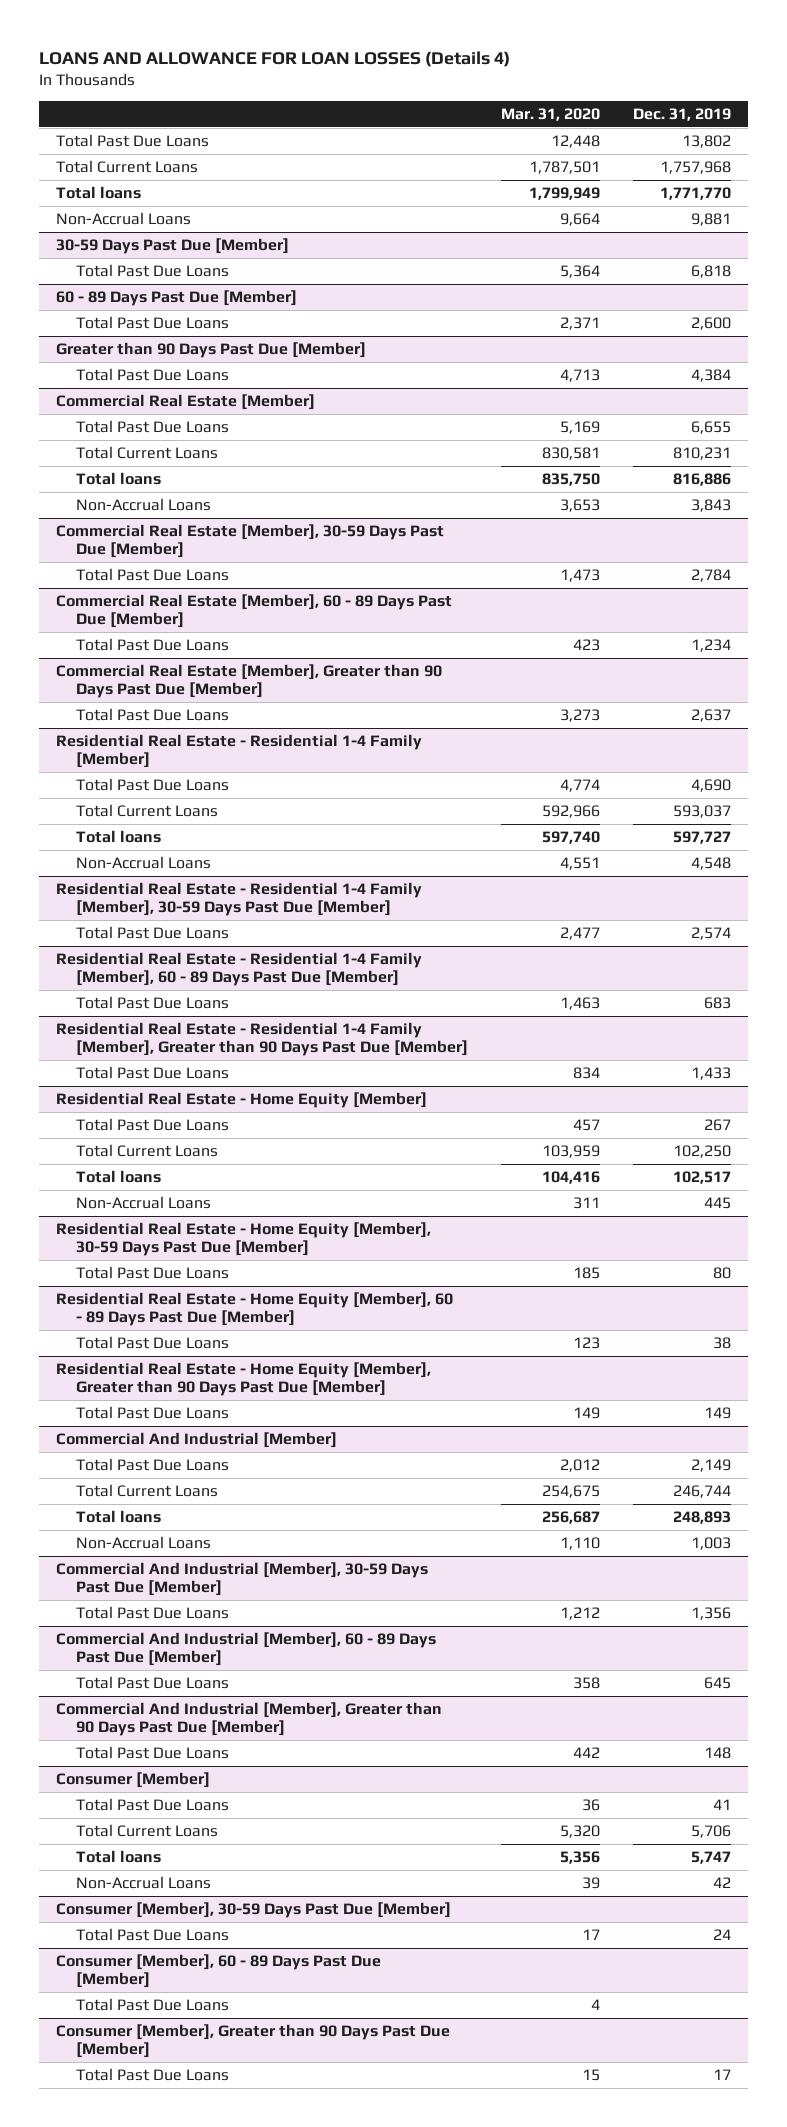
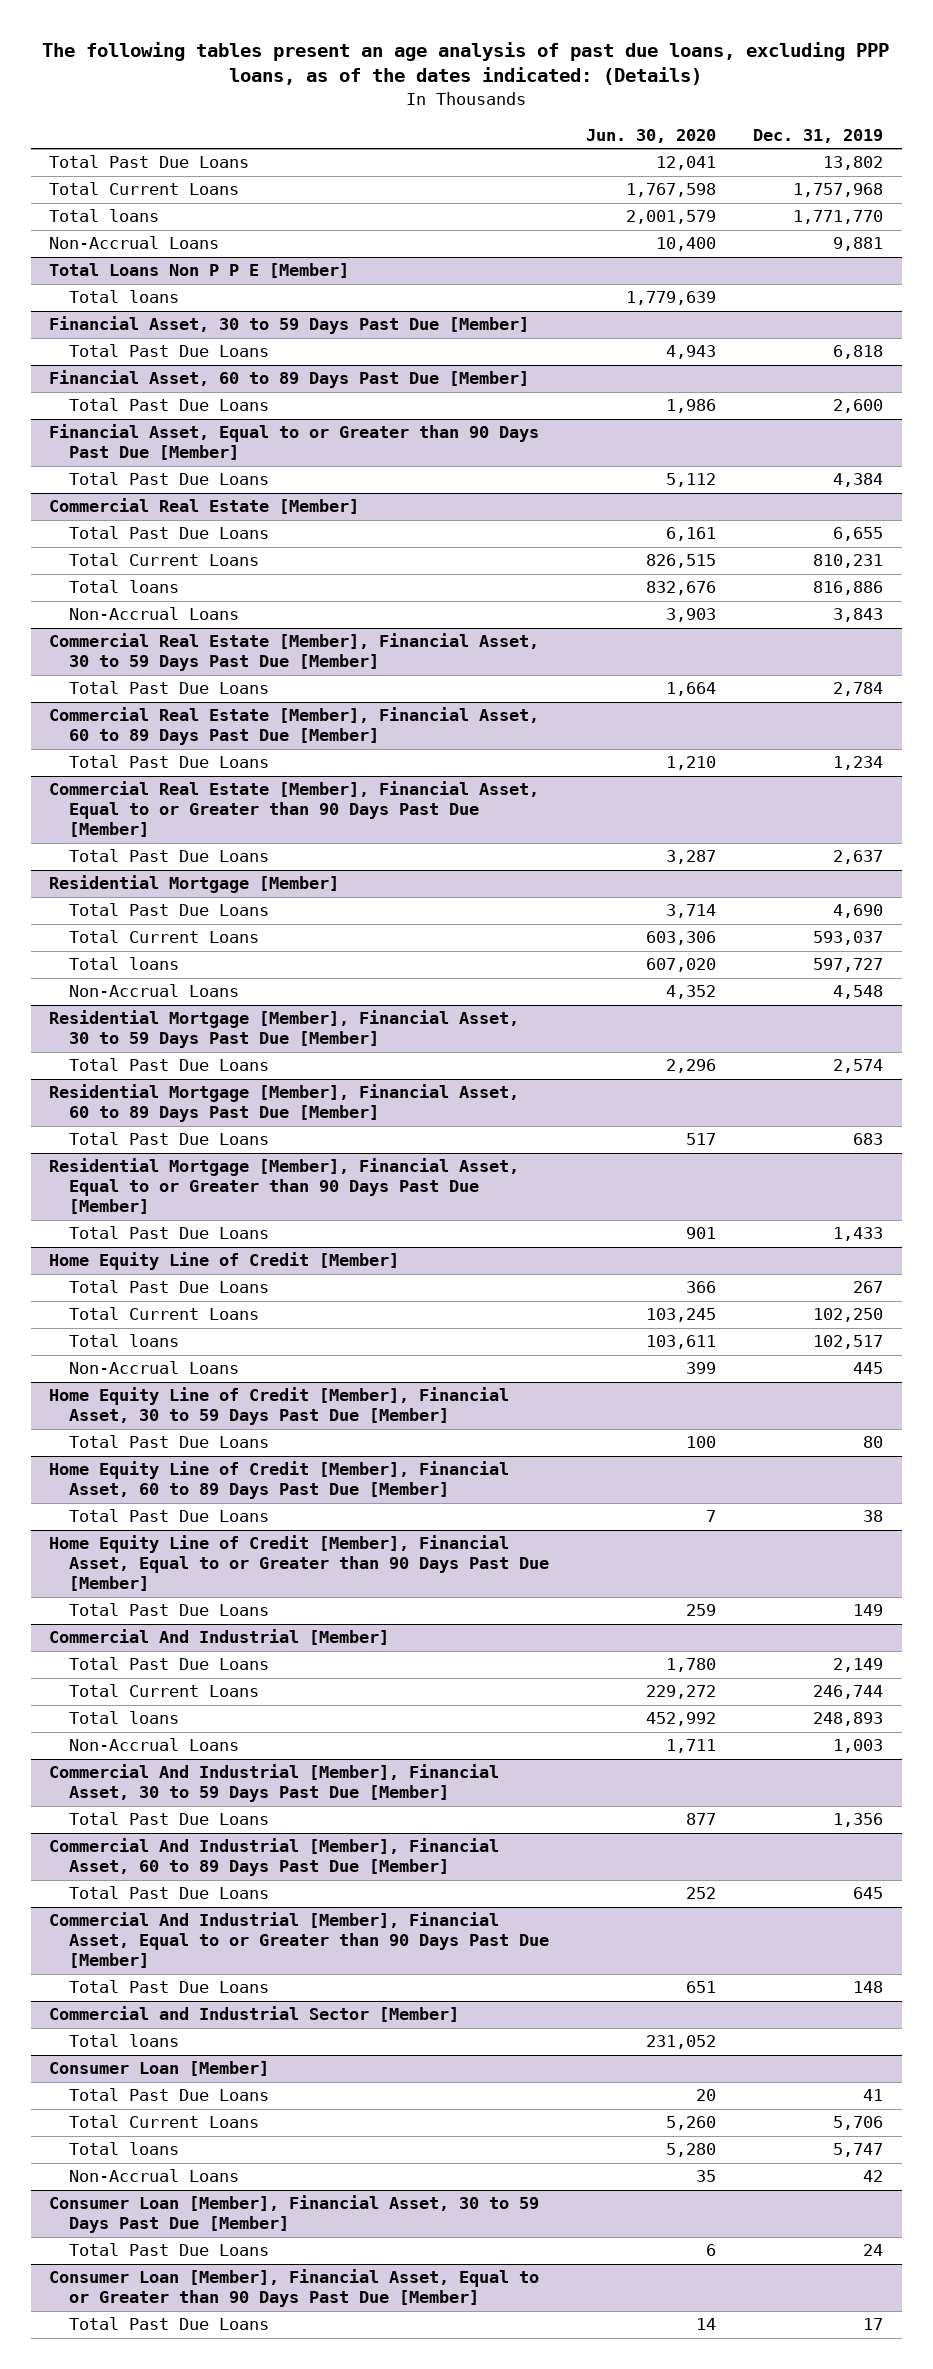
- LOANS AND ALLOWANCE FOR LOAN LOSSES (Details 4)
+ The following tables present an age analysis of past due loans, excluding PPP loans, as of the dates indicated: (Details)
- | Mar. 31, 2020 | Dec. 31, 2019
+ | Jun. 30, 2020 | Dec. 31, 2019
- 30-59 Days Past Due [Member]
+ Total Loans Non P P E [Member]
+ Total loans | 1,779,639 |
+ Financial Asset, 30 to 59 Days Past Due [Member]
- 60 - 89 Days Past Due [Member]
+ Financial Asset, 60 to 89 Days Past Due [Member]
- Greater than 90 Days Past Due [Member]
+ Financial Asset, Equal to or Greater than 90 Days Past Due [Member]
- Commercial Real Estate [Member], 30-59 Days Past Due [Member]
+ Commercial Real Estate [Member], Financial Asset, 30 to 59 Days Past Due [Member]
- Commercial Real Estate [Member], 60 - 89 Days Past Due [Member]
+ Commercial Real Estate [Member], Financial Asset, 60 to 89 Days Past Due [Member]
- Commercial Real Estate [Member], Greater than 90 Days Past Due [Member]
+ Commercial Real Estate [Member], Financial Asset, Equal to or Greater than 90 Days Past Due [Member]
- Residential Real Estate - Residential 1-4 Family [Member]
+ Residential Mortgage [Member]
- Residential Real Estate - Residential 1-4 Family [Member], 30-59 Days Past Due [Member]
+ Residential Mortgage [Member], Financial Asset, 30 to 59 Days Past Due [Member]
- Residential Real Estate - Residential 1-4 Family [Member], 60 - 89 Days Past Due [Member]
+ Residential Mortgage [Member], Financial Asset, 60 to 89 Days Past Due [Member]
- Residential Real Estate - Residential 1-4 Family [Member], Greater than 90 Days Past Due [Member]
+ Residential Mortgage [Member], Financial Asset, Equal to or Greater than 90 Days Past Due [Member]
- Residential Real Estate - Home Equity [Member]
+ Home Equity Line of Credit [Member]
- Residential Real Estate - Home Equity [Member], 30-59 Days Past Due [Member]
+ Home Equity Line of Credit [Member], Financial Asset, 30 to 59 Days Past Due [Member]
- Residential Real Estate - Home Equity [Member], 60 - 89 Days Past Due [Member]
+ Home Equity Line of Credit [Member], Financial Asset, 60 to 89 Days Past Due [Member]
- Residential Real Estate - Home Equity [Member], Greater than 90 Days Past Due [Member]
+ Home Equity Line of Credit [Member], Financial Asset, Equal to or Greater than 90 Days Past Due [Member]
- Commercial And Industrial [Member], 30-59 Days Past Due [Member]
+ Commercial And Industrial [Member], Financial Asset, 30 to 59 Days Past Due [Member]
- Commercial And Industrial [Member], 60 - 89 Days Past Due [Member]
+ Commercial And Industrial [Member], Financial Asset, 60 to 89 Days Past Due [Member]
- Commercial And Industrial [Member], Greater than 90 Days Past Due [Member]
+ Commercial And Industrial [Member], Financial Asset, Equal to or Greater than 90 Days Past Due [Member]
- Consumer [Member]
+ Commercial and Industrial Sector [Member]
+ Total loans | 231,052 |
+ Consumer Loan [Member]
- Consumer [Member], 30-59 Days Past Due [Member]
+ Consumer Loan [Member], Financial Asset, 30 to 59 Days Past Due [Member]
- Consumer [Member], 60 - 89 Days Past Due [Member]
- Total Past Due Loans | 4 |
- Consumer [Member], Greater than 90 Days Past Due [Member]
+ Consumer Loan [Member], Financial Asset, Equal to or Greater than 90 Days Past Due [Member]

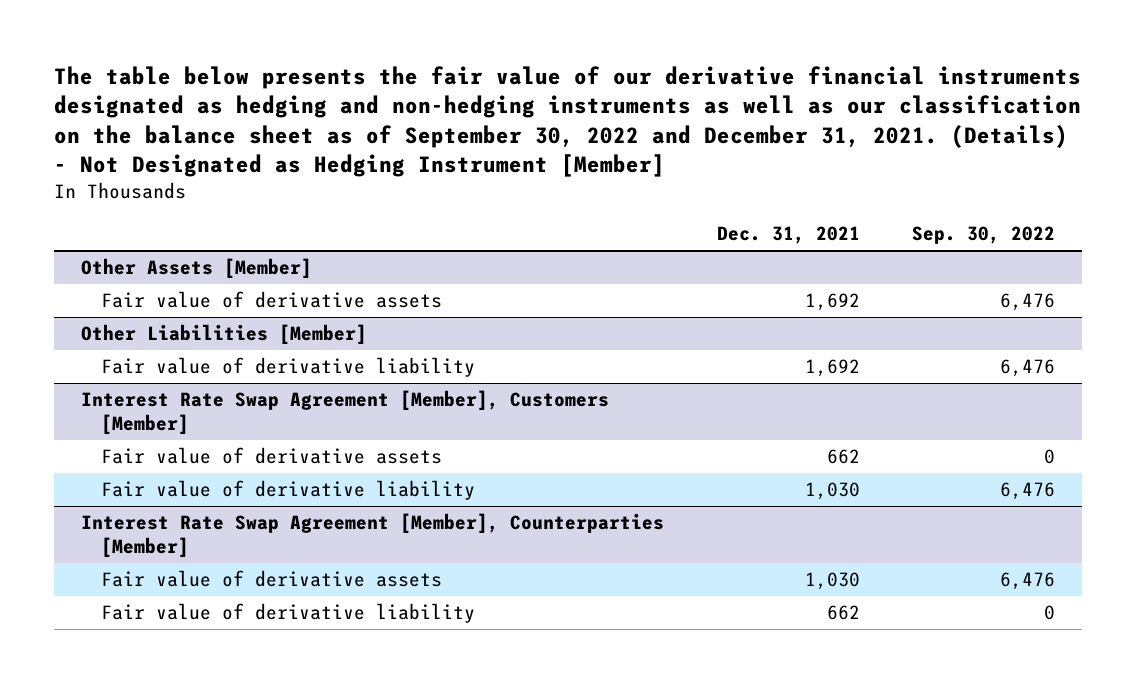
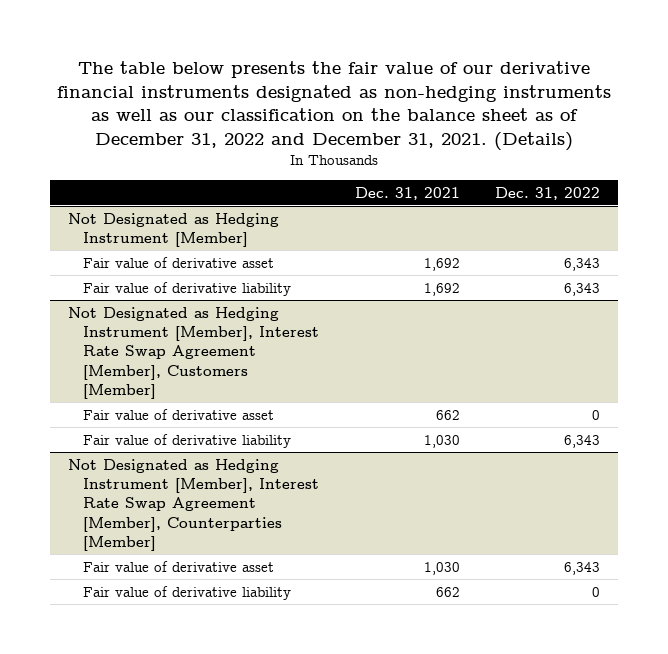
- The table below presents the fair value of our derivative financial instruments designated as hedging and non-hedging instruments as well as our classification on the balance sheet as of September 30, 2022 and December 31, 2021. (Details) - Not Designated as Hedging Instrument [Member]
+ The table below presents the fair value of our derivative financial instruments designated as non-hedging instruments as well as our classification on the balance sheet as of December 31, 2022 and December 31, 2021. (Details)
- | Dec. 31, 2021 | Sep. 30, 2022
+ | Dec. 31, 2021 | Dec. 31, 2022
- Other Assets [Member]
- Fair value of derivative assets | 1,692 | 6,476
- Other Liabilities [Member]
+ Not Designated as Hedging Instrument [Member]
+ Fair value of derivative asset | 1,692 | 6,343
- Interest Rate Swap Agreement [Member], Customers [Member]
- Fair value of derivative assets | 662 | 0
+ Not Designated as Hedging Instrument [Member], Interest Rate Swap Agreement [Member], Customers [Member]
+ Fair value of derivative asset | 662 | 0
- Interest Rate Swap Agreement [Member], Counterparties [Member]
- Fair value of derivative assets | 1,030 | 6,476
+ Not Designated as Hedging Instrument [Member], Interest Rate Swap Agreement [Member], Counterparties [Member]
+ Fair value of derivative asset | 1,030 | 6,343

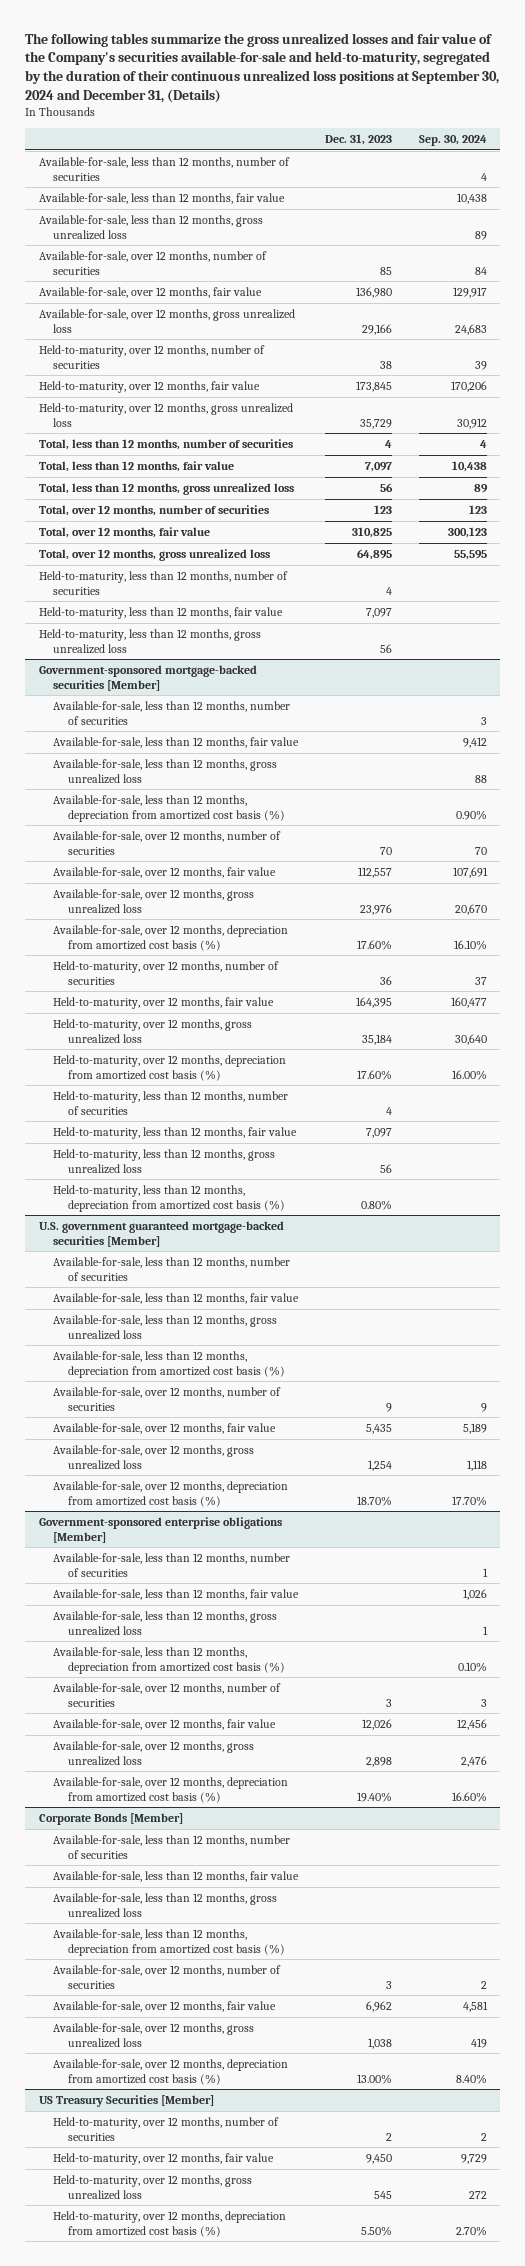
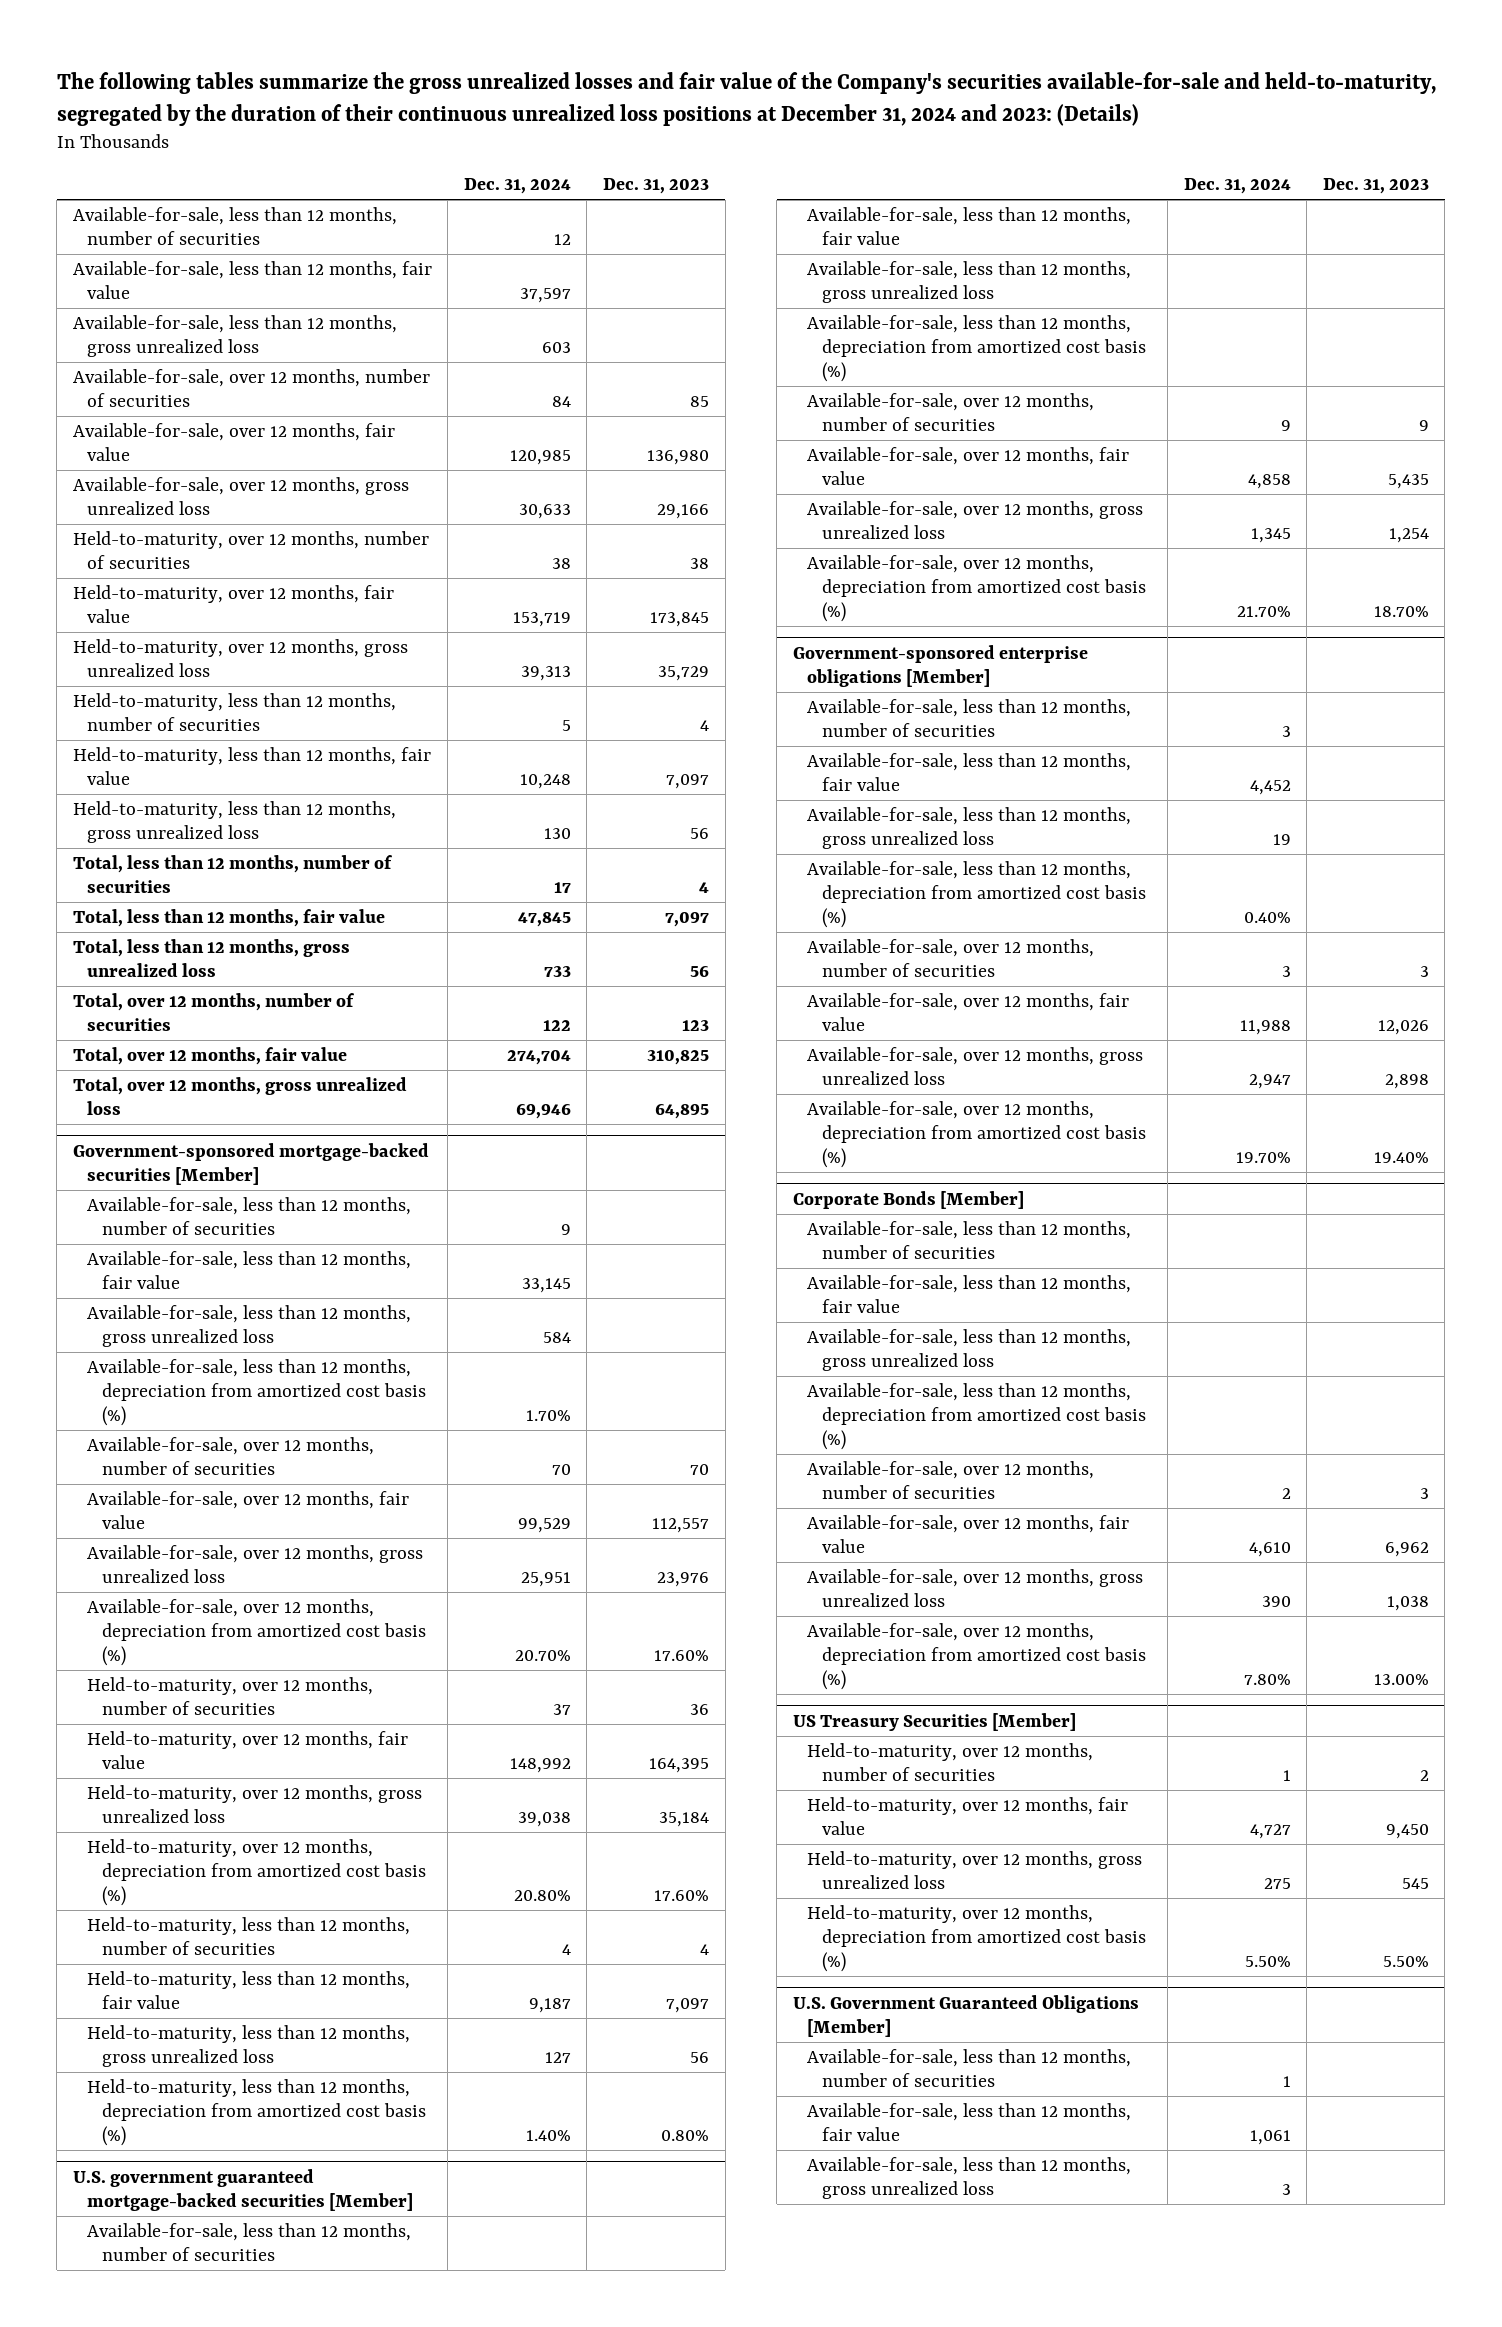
- The following tables summarize the gross unrealized losses and fair value of the Company's securities available-for-sale and held-to-maturity, segregated by the duration of their continuous unrealized loss positions at September 30, 2024 and December 31, (Details)
+ The following tables summarize the gross unrealized losses and fair value of the Company's securities available-for-sale and held-to-maturity, segregated by the duration of their continuous unrealized loss positions at December 31, 2024 and 2023: (Details)
- | Dec. 31, 2023 | Sep. 30, 2024
+ | Dec. 31, 2024 | Dec. 31, 2023
moved up: Held-to-maturity, less than 12 months, number of securities | 5 | 4
moved up: Held-to-maturity, less than 12 months, fair value | 10,248 | 7,097
moved up: Held-to-maturity, less than 12 months, gross unrealized loss | 130 | 56
+ U.S. Government Guaranteed Obligations [Member]
+ Available-for-sale, less than 12 months, number of securities | 1 |
+ Available-for-sale, less than 12 months, fair value | 1,061 |
+ Available-for-sale, less than 12 months, gross unrealized loss | 3 |

